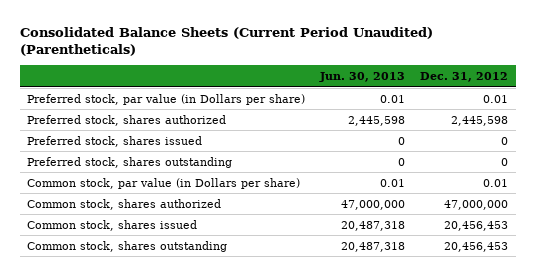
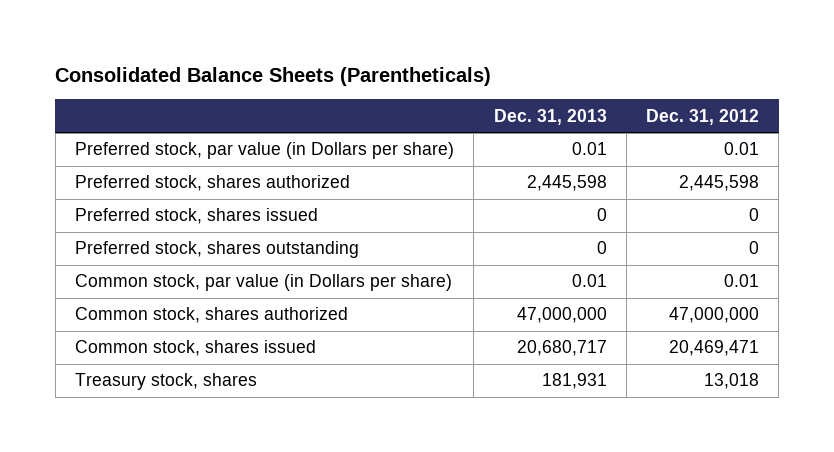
- Consolidated Balance Sheets (Current Period Unaudited) (Parentheticals)
+ Consolidated Balance Sheets (Parentheticals)
- | Jun. 30, 2013 | Dec. 31, 2012
+ | Dec. 31, 2013 | Dec. 31, 2012
- Common stock, shares issued | 20,487,318 | 20,456,453
- Common stock, shares outstanding | 20,487,318 | 20,456,453
+ Common stock, shares issued | 20,680,717 | 20,469,471
+ Treasury stock, shares | 181,931 | 13,018

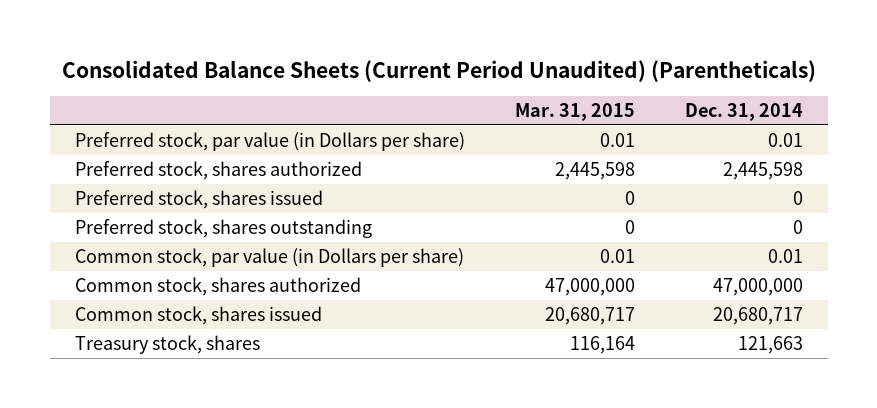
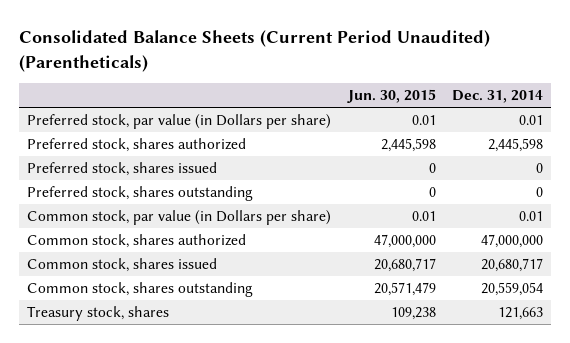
- | Mar. 31, 2015 | Dec. 31, 2014
+ | Jun. 30, 2015 | Dec. 31, 2014
+ Common stock, shares outstanding | 20,571,479 | 20,559,054

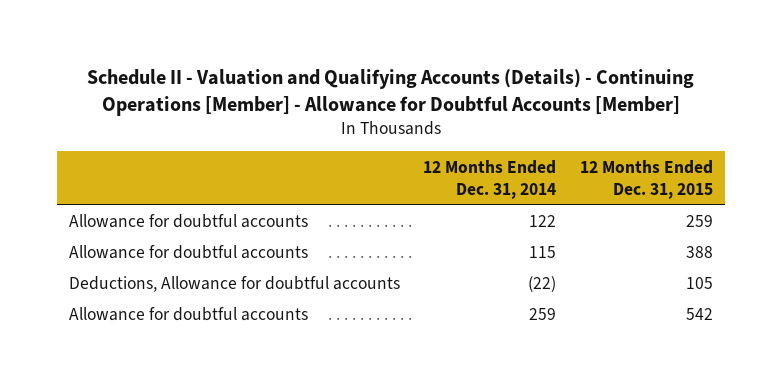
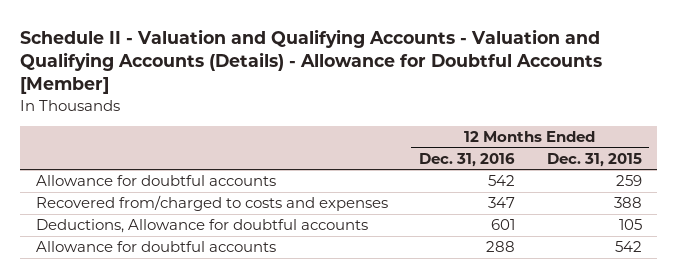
- Schedule II - Valuation and Qualifying Accounts (Details) - Continuing Operations [Member] - Allowance for Doubtful Accounts [Member]
+ Schedule II - Valuation and Qualifying Accounts - Valuation and Qualifying Accounts (Details) - Allowance for Doubtful Accounts [Member]
- | 12 Months Ended Dec. 31, 2014 | 12 Months Ended Dec. 31, 2015
+ | 12 Months Ended Dec. 31, 2016 | 12 Months Ended Dec. 31, 2015
- Allowance for doubtful accounts | 115 | 388
+ Recovered from/charged to costs and expenses | 347 | 388

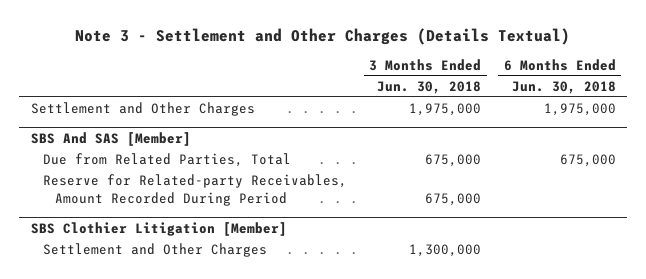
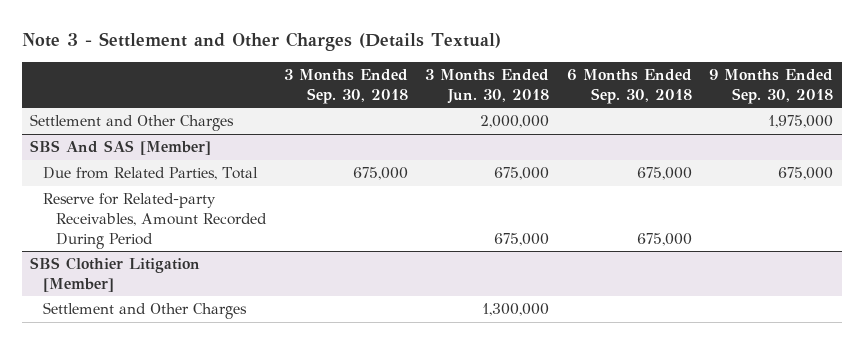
- | 3 Months Ended Jun. 30, 2018 | 6 Months Ended Jun. 30, 2018
+ | 3 Months Ended Sep. 30, 2018 | 3 Months Ended Jun. 30, 2018 | 6 Months Ended Sep. 30, 2018 | 9 Months Ended Sep. 30, 2018
- Settlement and Other Charges | 1,975,000 | 1,975,000
+ Settlement and Other Charges | | 2,000,000 | | 1,975,000

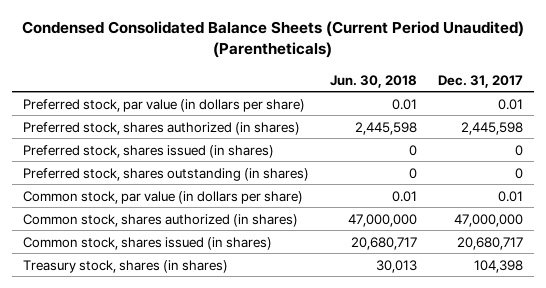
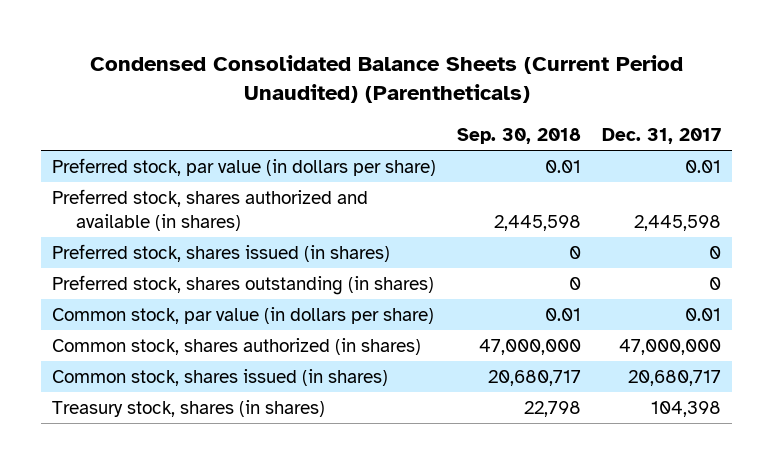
- | Jun. 30, 2018 | Dec. 31, 2017
+ | Sep. 30, 2018 | Dec. 31, 2017
- Preferred stock, shares authorized (in shares) | 2,445,598 | 2,445,598
+ Preferred stock, shares authorized and available (in shares) | 2,445,598 | 2,445,598

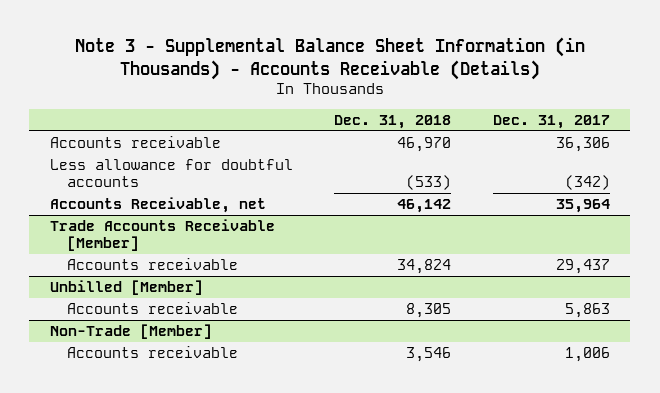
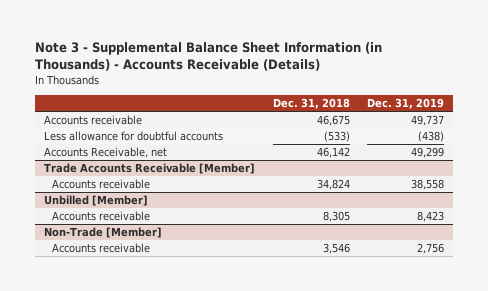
- | Dec. 31, 2018 | Dec. 31, 2017
+ | Dec. 31, 2018 | Dec. 31, 2019
- Accounts receivable | 46,970 | 36,306
+ Accounts receivable | 46,675 | 49,737

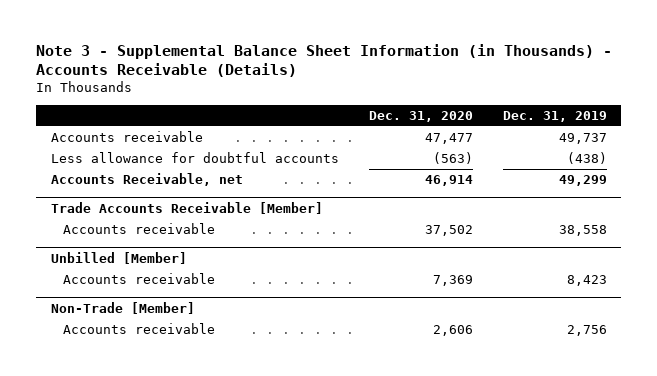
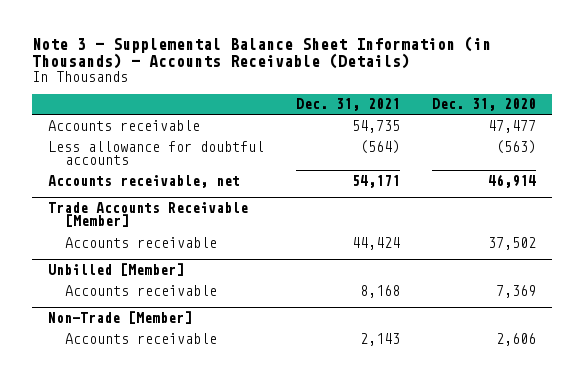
- | Dec. 31, 2020 | Dec. 31, 2019
+ | Dec. 31, 2021 | Dec. 31, 2020
- Accounts Receivable, net | 46,914 | 49,299
+ Accounts receivable, net | 54,171 | 46,914

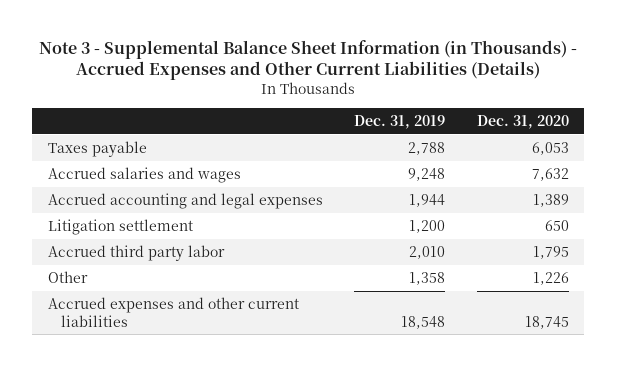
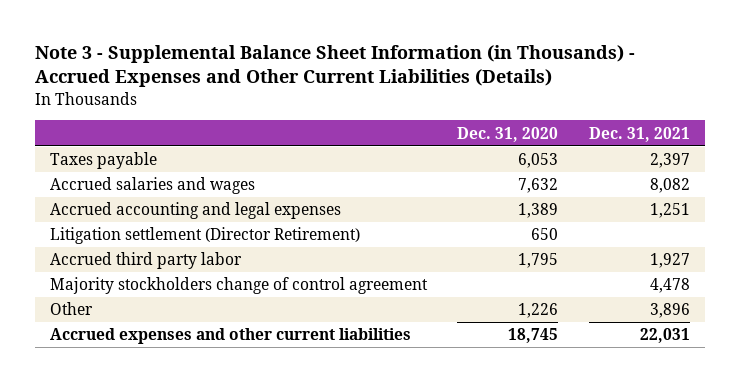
- | Dec. 31, 2019 | Dec. 31, 2020
+ | Dec. 31, 2020 | Dec. 31, 2021
- Litigation settlement | 1,200 | 650
+ Litigation settlement (Director Retirement) | 650 |
+ Majority stockholders change of control agreement | | 4,478

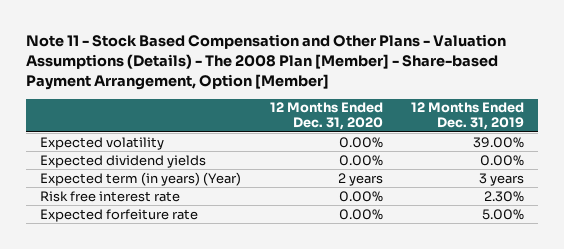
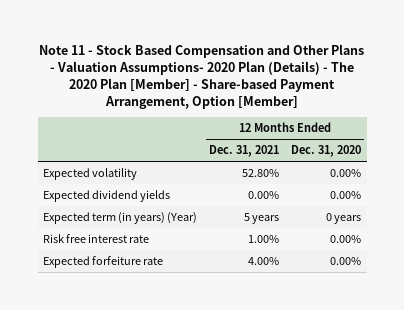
- Note 11 - Stock Based Compensation and Other Plans - Valuation Assumptions (Details) - The 2008 Plan [Member] - Share-based Payment Arrangement, Option [Member]
+ Note 11 - Stock Based Compensation and Other Plans - Valuation Assumptions- 2020 Plan (Details) - The 2020 Plan [Member] - Share-based Payment Arrangement, Option [Member]
- | 12 Months Ended Dec. 31, 2020 | 12 Months Ended Dec. 31, 2019
+ | 12 Months Ended Dec. 31, 2021 | 12 Months Ended Dec. 31, 2020
- Expected term (in years) (Year) | 2 years | 3 years
+ Expected term (in years) (Year) | 5 years | 0 years

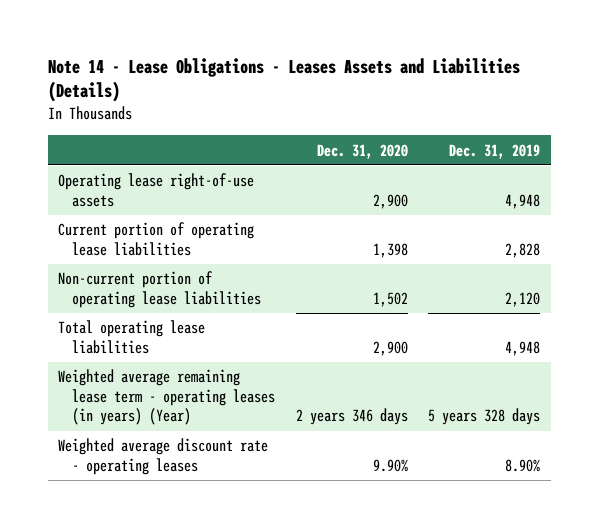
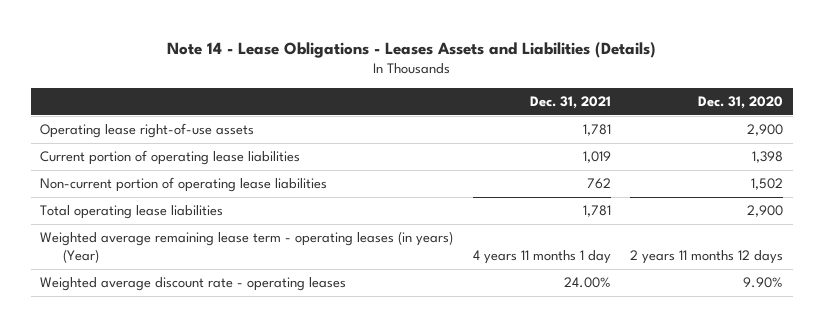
- | Dec. 31, 2020 | Dec. 31, 2019
+ | Dec. 31, 2021 | Dec. 31, 2020
- Weighted average remaining lease term - operating leases (in years) (Year) | 2 years 346 days | 5 years 328 days
+ Weighted average remaining lease term - operating leases (in years) (Year) | 4 years 11 months 1 day | 2 years 11 months 12 days

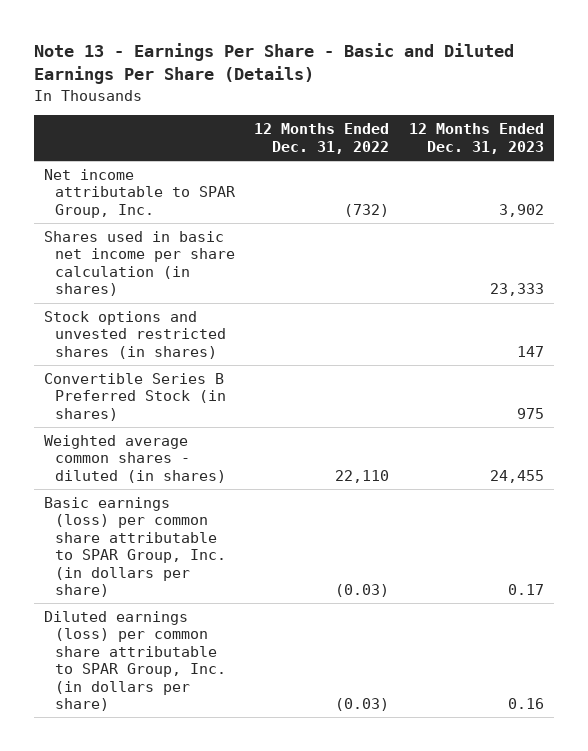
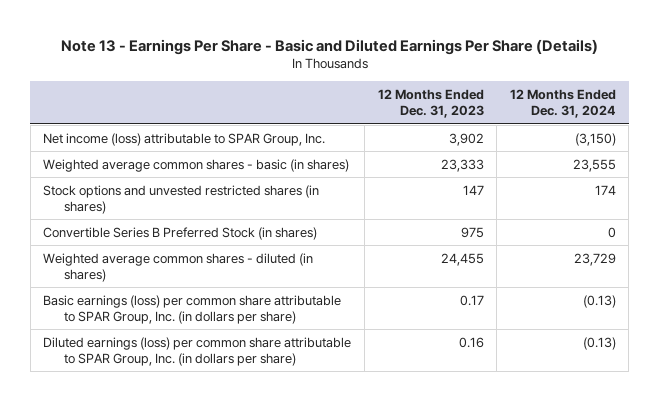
- | 12 Months Ended Dec. 31, 2022 | 12 Months Ended Dec. 31, 2023
+ | 12 Months Ended Dec. 31, 2023 | 12 Months Ended Dec. 31, 2024
- Net income attributable to SPAR Group, Inc. | (732) | 3,902
- Shares used in basic net income per share calculation (in shares) | | 23,333
+ Net income (loss) attributable to SPAR Group, Inc. | 3,902 | (3,150)
+ Weighted average common shares - basic (in shares) | 23,333 | 23,555

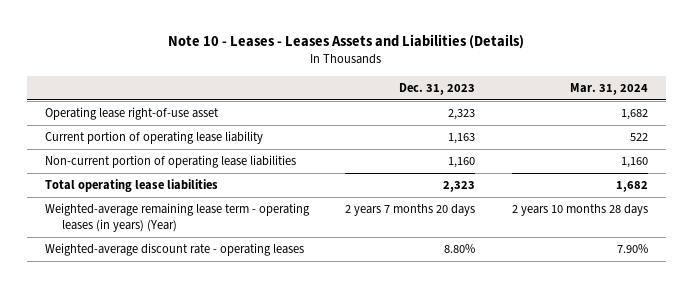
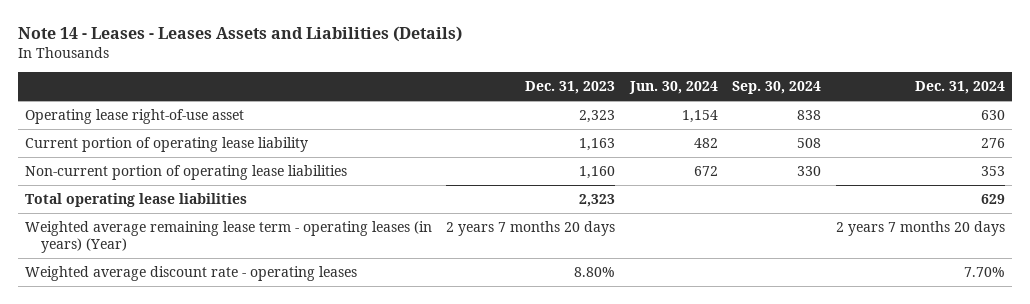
- Note 10 - Leases - Leases Assets and Liabilities (Details)
+ Note 14 - Leases - Leases Assets and Liabilities (Details)
- | Dec. 31, 2023 | Mar. 31, 2024
+ | Dec. 31, 2023 | Jun. 30, 2024 | Sep. 30, 2024 | Dec. 31, 2024
- Weighted-average remaining lease term - operating leases (in years) (Year) | 2 years 7 months 20 days | 2 years 10 months 28 days
- Weighted-average discount rate - operating leases | 8.80% | 7.90%
+ Weighted average remaining lease term - operating leases (in years) (Year) | 2 years 7 months 20 days | | | 2 years 7 months 20 days
+ Weighted average discount rate - operating leases | 8.80% | | | 7.70%

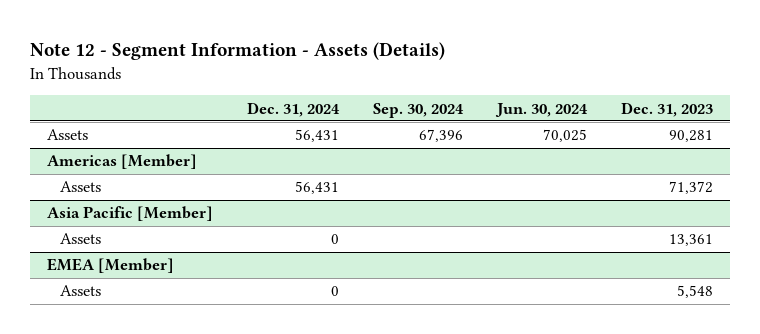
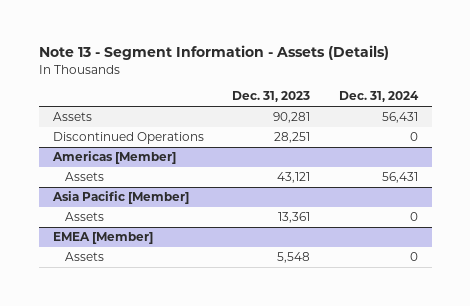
- Note 12 - Segment Information - Assets (Details)
+ Note 13 - Segment Information - Assets (Details)
- | Dec. 31, 2024 | Sep. 30, 2024 | Jun. 30, 2024 | Dec. 31, 2023
+ | Dec. 31, 2023 | Dec. 31, 2024
+ Discontinued Operations | 28,251 | 0
@ Americas [Member]
- Assets | 56,431 | | | 71,372
+ Assets | 43,121 | 56,431

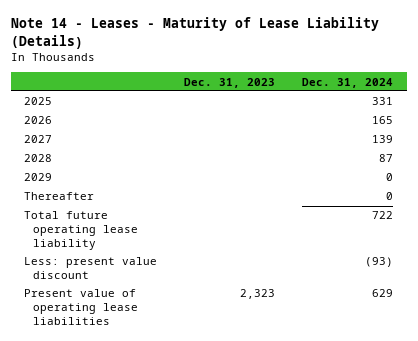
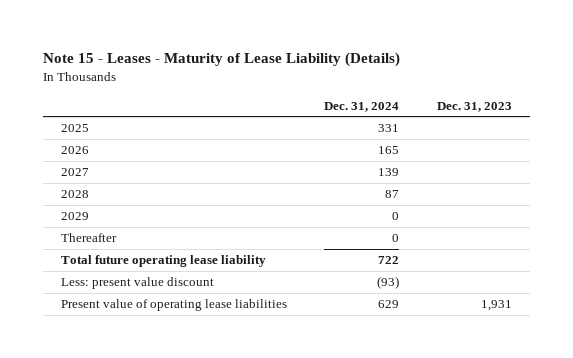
- Note 14 - Leases - Maturity of Lease Liability (Details)
+ Note 15 - Leases - Maturity of Lease Liability (Details)
- | Dec. 31, 2023 | Dec. 31, 2024
+ | Dec. 31, 2024 | Dec. 31, 2023
- Present value of operating lease liabilities | 2,323 | 629
+ Present value of operating lease liabilities | 629 | 1,931

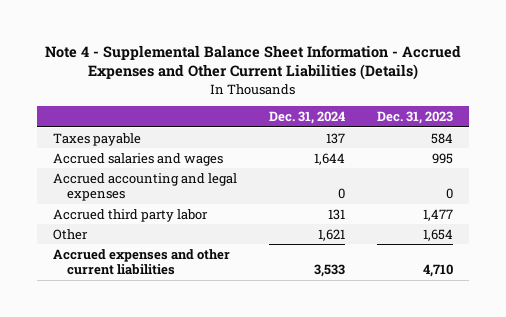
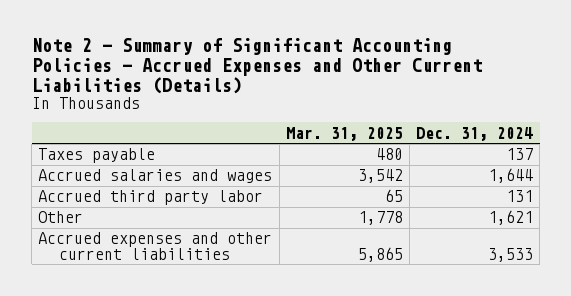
- Note 4 - Supplemental Balance Sheet Information - Accrued Expenses and Other Current Liabilities (Details)
+ Note 2 - Summary of Significant Accounting Policies - Accrued Expenses and Other Current Liabilities (Details)
- | Dec. 31, 2024 | Dec. 31, 2023
+ | Mar. 31, 2025 | Dec. 31, 2024
- Accrued accounting and legal expenses | 0 | 0

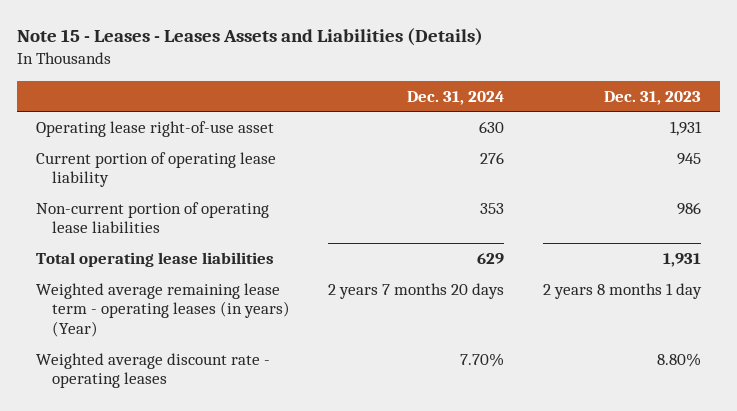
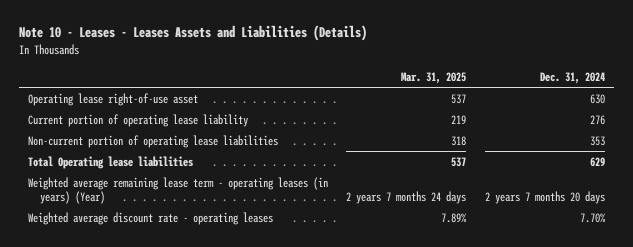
- Note 15 - Leases - Leases Assets and Liabilities (Details)
+ Note 10 - Leases - Leases Assets and Liabilities (Details)
- | Dec. 31, 2024 | Dec. 31, 2023
+ | Mar. 31, 2025 | Dec. 31, 2024
- Total operating lease liabilities | 629 | 1,931
+ Total Operating lease liabilities | 537 | 629

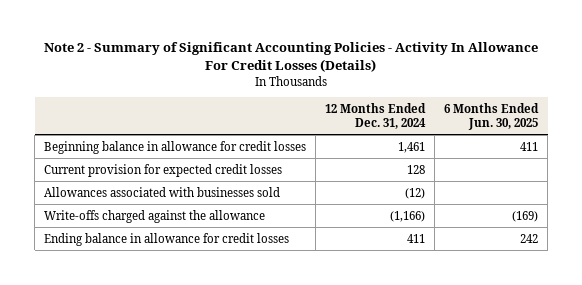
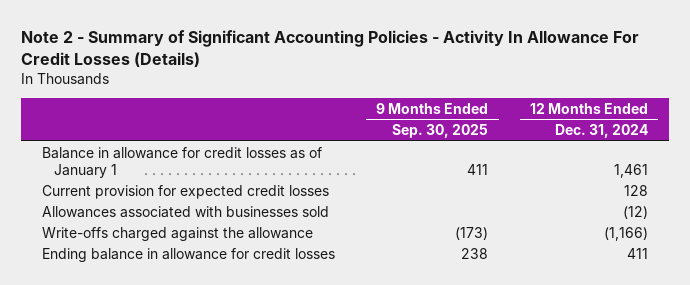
- | 12 Months Ended Dec. 31, 2024 | 6 Months Ended Jun. 30, 2025
+ | 9 Months Ended Sep. 30, 2025 | 12 Months Ended Dec. 31, 2024
- Beginning balance in allowance for credit losses | 1,461 | 411
+ Balance in allowance for credit losses as of January 1 | 411 | 1,461

